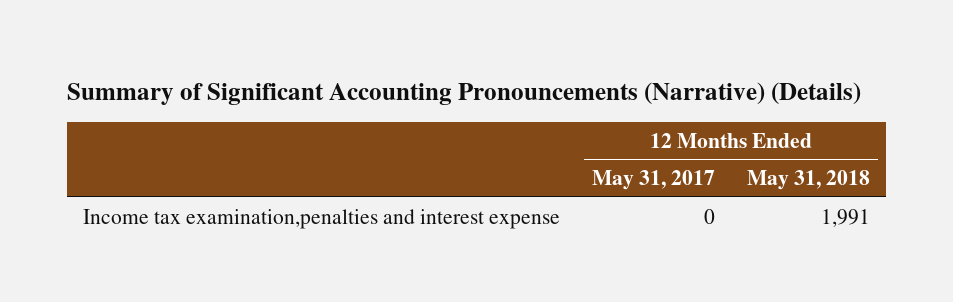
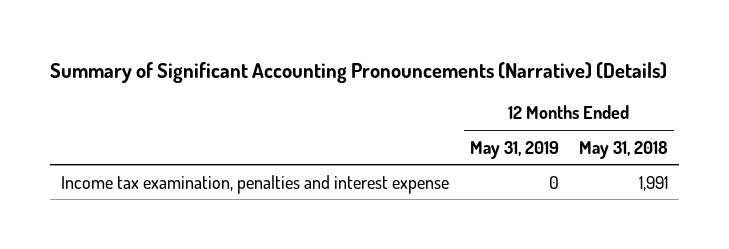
- | 12 Months Ended May 31, 2017 | 12 Months Ended May 31, 2018
+ | 12 Months Ended May 31, 2019 | 12 Months Ended May 31, 2018
- Income tax examination,penalties and interest expense | 0 | 1,991
+ Income tax examination, penalties and interest expense | 0 | 1,991

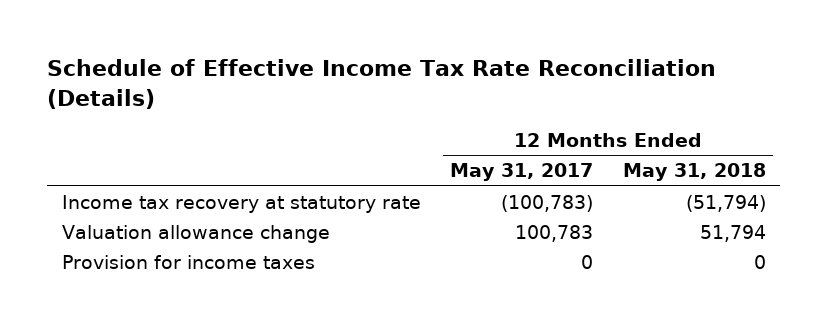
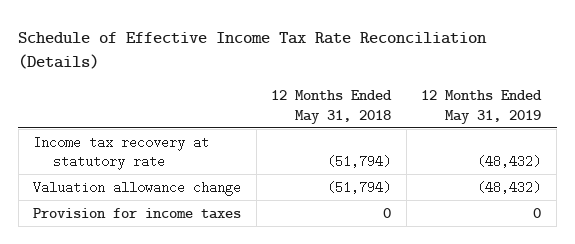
- | 12 Months Ended May 31, 2017 | 12 Months Ended May 31, 2018
+ | 12 Months Ended May 31, 2018 | 12 Months Ended May 31, 2019
- Valuation allowance change | 100,783 | 51,794
+ Valuation allowance change | (51,794) | (48,432)

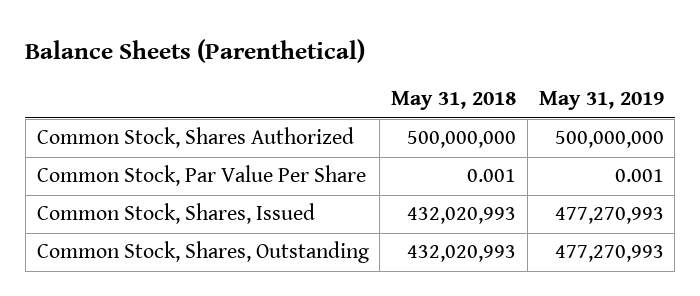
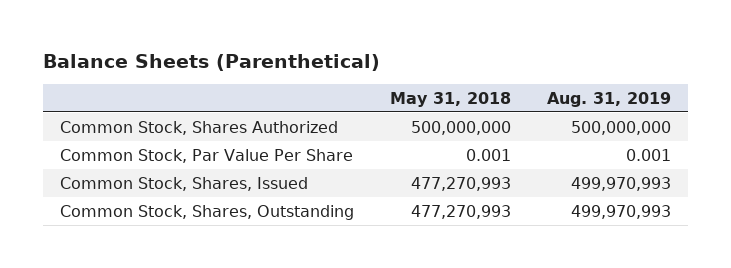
- | May 31, 2018 | May 31, 2019
+ | May 31, 2018 | Aug. 31, 2019
- Common Stock, Shares, Issued | 432,020,993 | 477,270,993
- Common Stock, Shares, Outstanding | 432,020,993 | 477,270,993
+ Common Stock, Shares, Issued | 477,270,993 | 499,970,993
+ Common Stock, Shares, Outstanding | 477,270,993 | 499,970,993

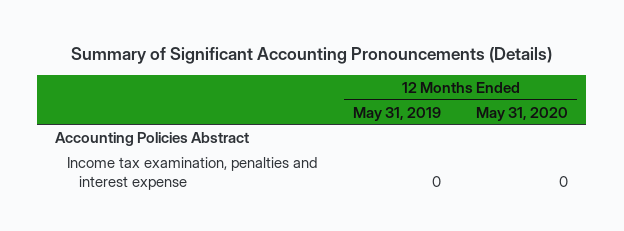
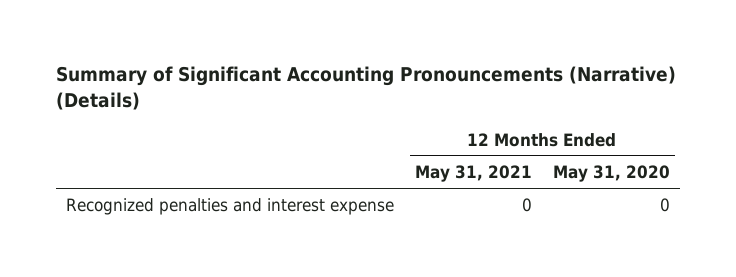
- Summary of Significant Accounting Pronouncements (Details)
+ Summary of Significant Accounting Pronouncements (Narrative) (Details)
- | 12 Months Ended May 31, 2019 | 12 Months Ended May 31, 2020
+ | 12 Months Ended May 31, 2021 | 12 Months Ended May 31, 2020
- Accounting Policies Abstract
- Income tax examination, penalties and interest expense | 0 | 0
+ Recognized penalties and interest expense | 0 | 0

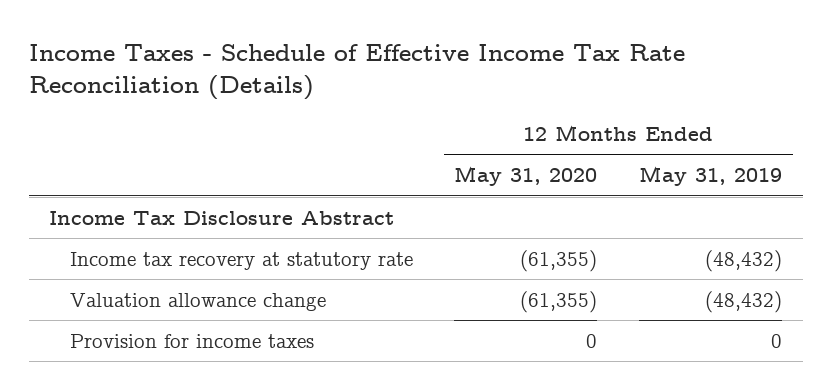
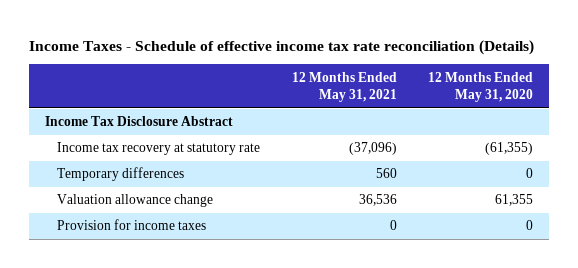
- Income Taxes - Schedule of Effective Income Tax Rate Reconciliation (Details)
+ Income Taxes - Schedule of effective income tax rate reconciliation (Details)
- | 12 Months Ended May 31, 2020 | 12 Months Ended May 31, 2019
+ | 12 Months Ended May 31, 2021 | 12 Months Ended May 31, 2020
- Valuation allowance change | (61,355) | (48,432)
+ Temporary differences | 560 | 0
+ Valuation allowance change | 36,536 | 61,355

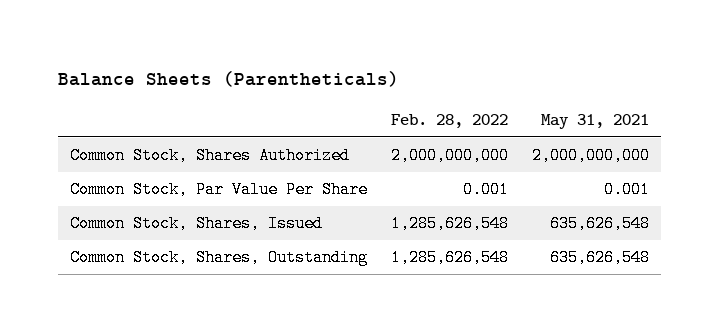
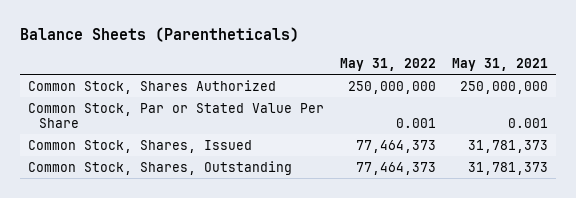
- | Feb. 28, 2022 | May 31, 2021
+ | May 31, 2022 | May 31, 2021
- Common Stock, Shares Authorized | 2,000,000,000 | 2,000,000,000
- Common Stock, Par Value Per Share | 0.001 | 0.001
- Common Stock, Shares, Issued | 1,285,626,548 | 635,626,548
- Common Stock, Shares, Outstanding | 1,285,626,548 | 635,626,548
+ Common Stock, Shares Authorized | 250,000,000 | 250,000,000
+ Common Stock, Par or Stated Value Per Share | 0.001 | 0.001
+ Common Stock, Shares, Issued | 77,464,373 | 31,781,373
+ Common Stock, Shares, Outstanding | 77,464,373 | 31,781,373

